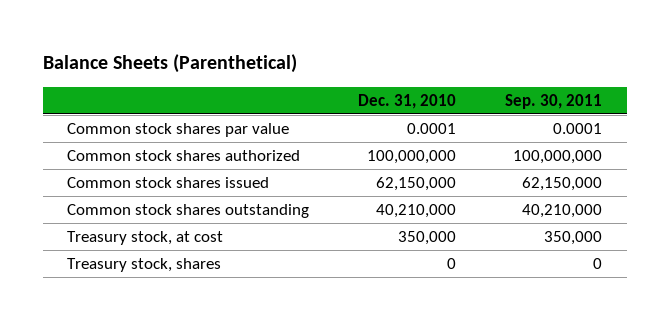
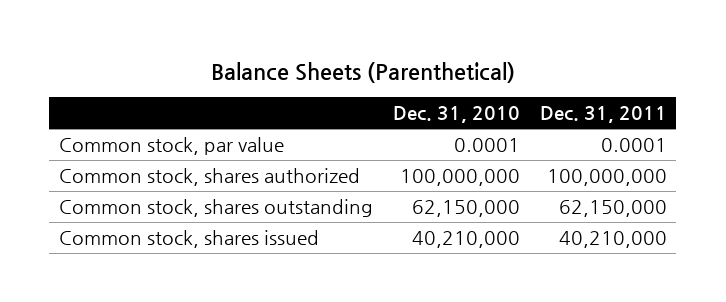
- | Dec. 31, 2010 | Sep. 30, 2011
+ | Dec. 31, 2010 | Dec. 31, 2011
- Common stock shares par value | 0.0001 | 0.0001
- Common stock shares authorized | 100,000,000 | 100,000,000
- Common stock shares issued | 62,150,000 | 62,150,000
- Common stock shares outstanding | 40,210,000 | 40,210,000
- Treasury stock, at cost | 350,000 | 350,000
- Treasury stock, shares | 0 | 0
+ Common stock, par value | 0.0001 | 0.0001
+ Common stock, shares authorized | 100,000,000 | 100,000,000
+ Common stock, shares outstanding | 62,150,000 | 62,150,000
+ Common stock, shares issued | 40,210,000 | 40,210,000

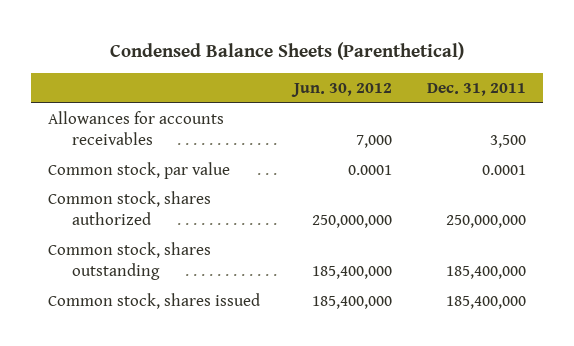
- Balance Sheets (Parenthetical)
+ Condensed Balance Sheets (Parenthetical)
- | Dec. 31, 2010 | Dec. 31, 2011
+ | Jun. 30, 2012 | Dec. 31, 2011
+ Allowances for accounts receivables | 7,000 | 3,500
- Common stock, shares authorized | 100,000,000 | 100,000,000
- Common stock, shares outstanding | 62,150,000 | 62,150,000
- Common stock, shares issued | 40,210,000 | 40,210,000
+ Common stock, shares authorized | 250,000,000 | 250,000,000
+ Common stock, shares outstanding | 185,400,000 | 185,400,000
+ Common stock, shares issued | 185,400,000 | 185,400,000

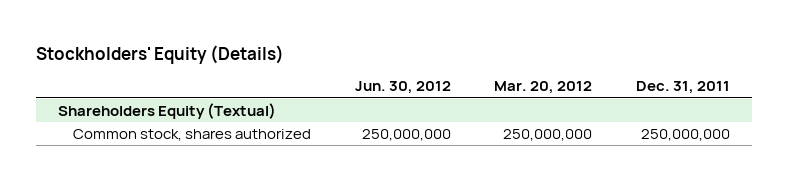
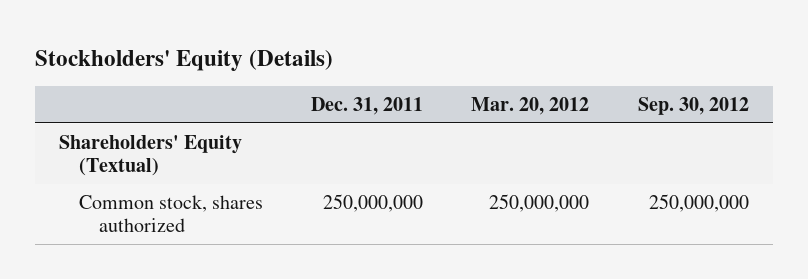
- | Jun. 30, 2012 | Mar. 20, 2012 | Dec. 31, 2011
+ | Dec. 31, 2011 | Mar. 20, 2012 | Sep. 30, 2012
- Shareholders Equity (Textual)
+ Shareholders' Equity (Textual)

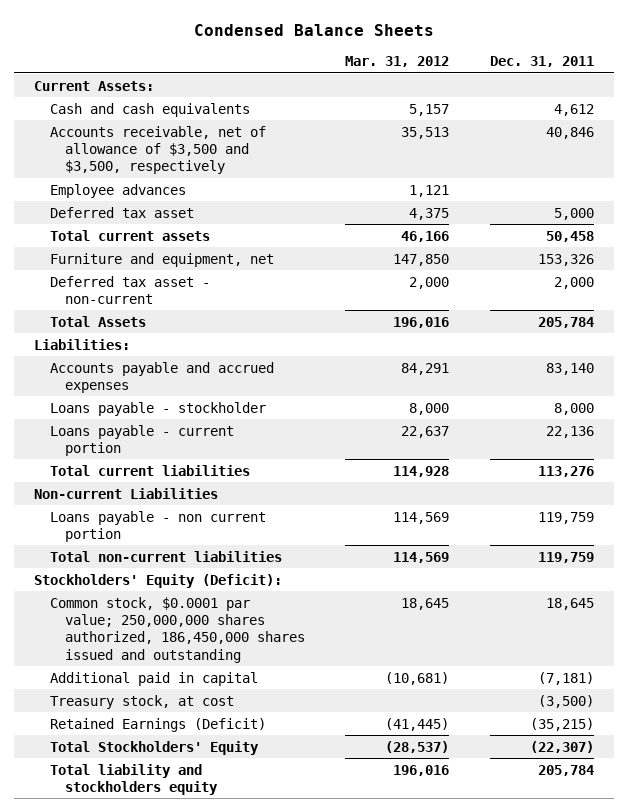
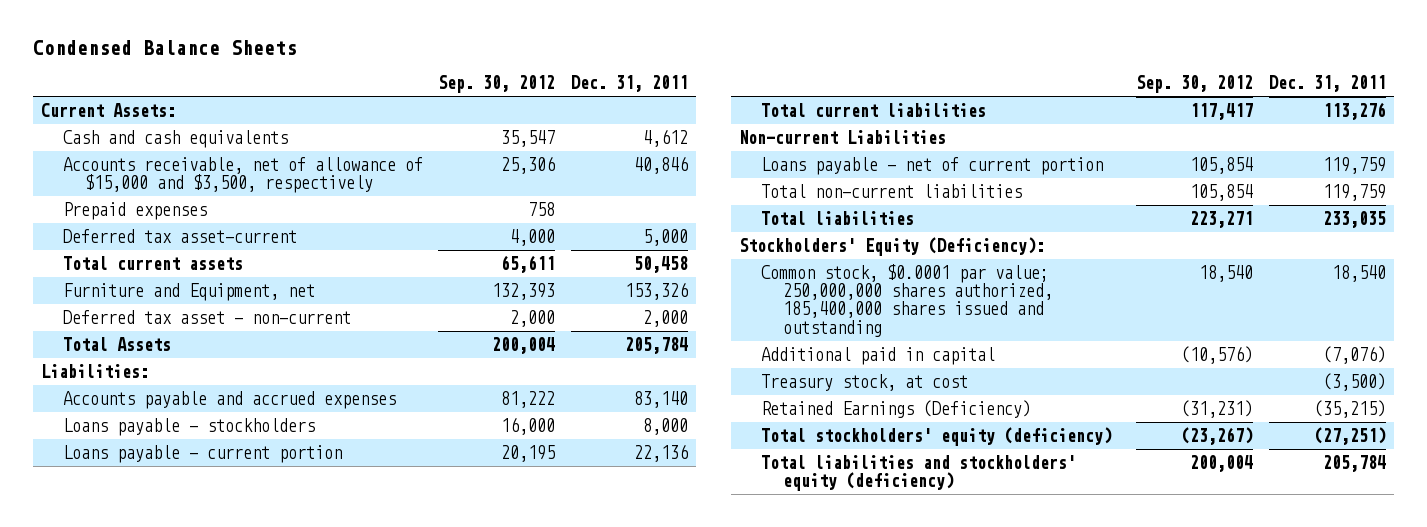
- | Mar. 31, 2012 | Dec. 31, 2011
+ | Sep. 30, 2012 | Dec. 31, 2011
- Accounts receivable, net of allowance of $3,500 and $3,500, respectively | 35,513 | 40,846
- Employee advances | 1,121 |
- Deferred tax asset | 4,375 | 5,000
+ Accounts receivable, net of allowance of $15,000 and $3,500, respectively | 25,306 | 40,846
+ Prepaid expenses | 758 |
+ Deferred tax asset-current | 4,000 | 5,000
- Furniture and equipment, net | 147,850 | 153,326
+ Furniture and Equipment, net | 132,393 | 153,326
- Loans payable - stockholder | 8,000 | 8,000
+ Loans payable - stockholders | 16,000 | 8,000
- Loans payable - non current portion | 114,569 | 119,759
+ Loans payable - net of current portion | 105,854 | 119,759
- Stockholders' Equity (Deficit):
- Common stock, $0.0001 par value; 250,000,000 shares authorized, 186,450,000 shares issued and outstanding | 18,645 | 18,645
- Additional paid in capital | (10,681) | (7,181)
+ Total liabilities | 223,271 | 233,035
+ Stockholders' Equity (Deficiency):
+ Common stock, $0.0001 par value; 250,000,000 shares authorized, 185,400,000 shares issued and outstanding | 18,540 | 18,540
+ Additional paid in capital | (10,576) | (7,076)
- Retained Earnings (Deficit) | (41,445) | (35,215)
- Total Stockholders' Equity | (28,537) | (22,307)
- Total liability and stockholders equity | 196,016 | 205,784
+ Retained Earnings (Deficiency) | (31,231) | (35,215)
+ Total stockholders' equity (deficiency) | (23,267) | (27,251)
+ Total liabilities and stockholders' equity (deficiency) | 200,004 | 205,784

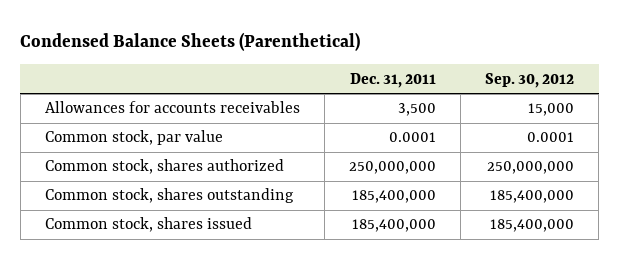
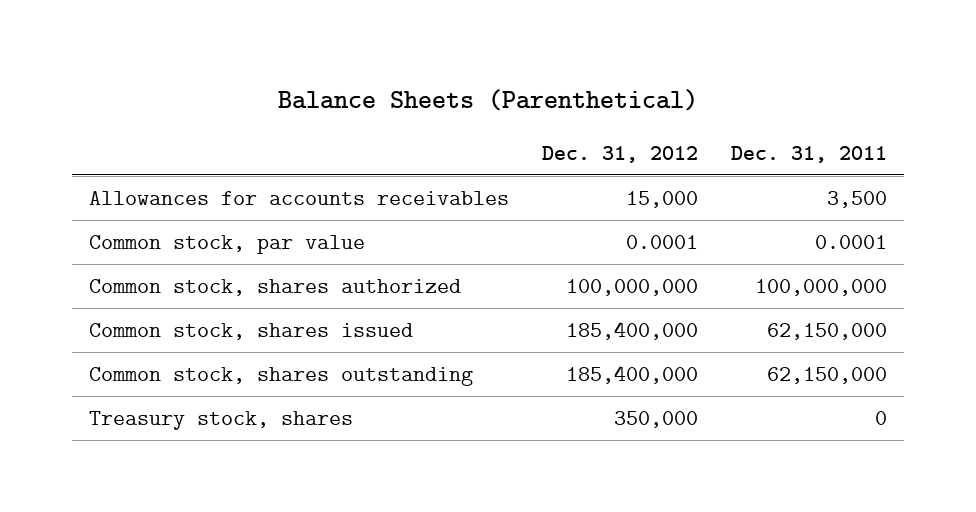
- Condensed Balance Sheets (Parenthetical)
+ Balance Sheets (Parenthetical)
- | Dec. 31, 2011 | Sep. 30, 2012
+ | Dec. 31, 2012 | Dec. 31, 2011
- Common stock, shares authorized | 250,000,000 | 250,000,000
- Common stock, shares outstanding | 185,400,000 | 185,400,000
- Common stock, shares issued | 185,400,000 | 185,400,000
+ Common stock, shares authorized | 100,000,000 | 100,000,000
+ Common stock, shares issued | 185,400,000 | 62,150,000
+ Common stock, shares outstanding | 185,400,000 | 62,150,000
+ Treasury stock, shares | 350,000 | 0

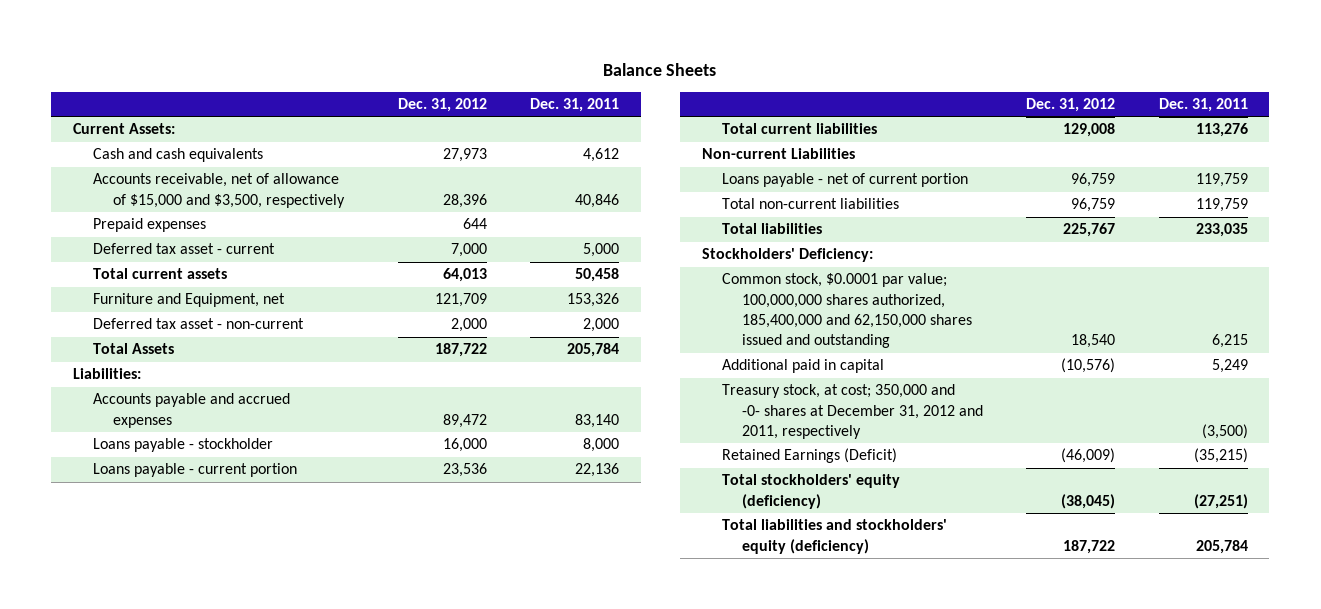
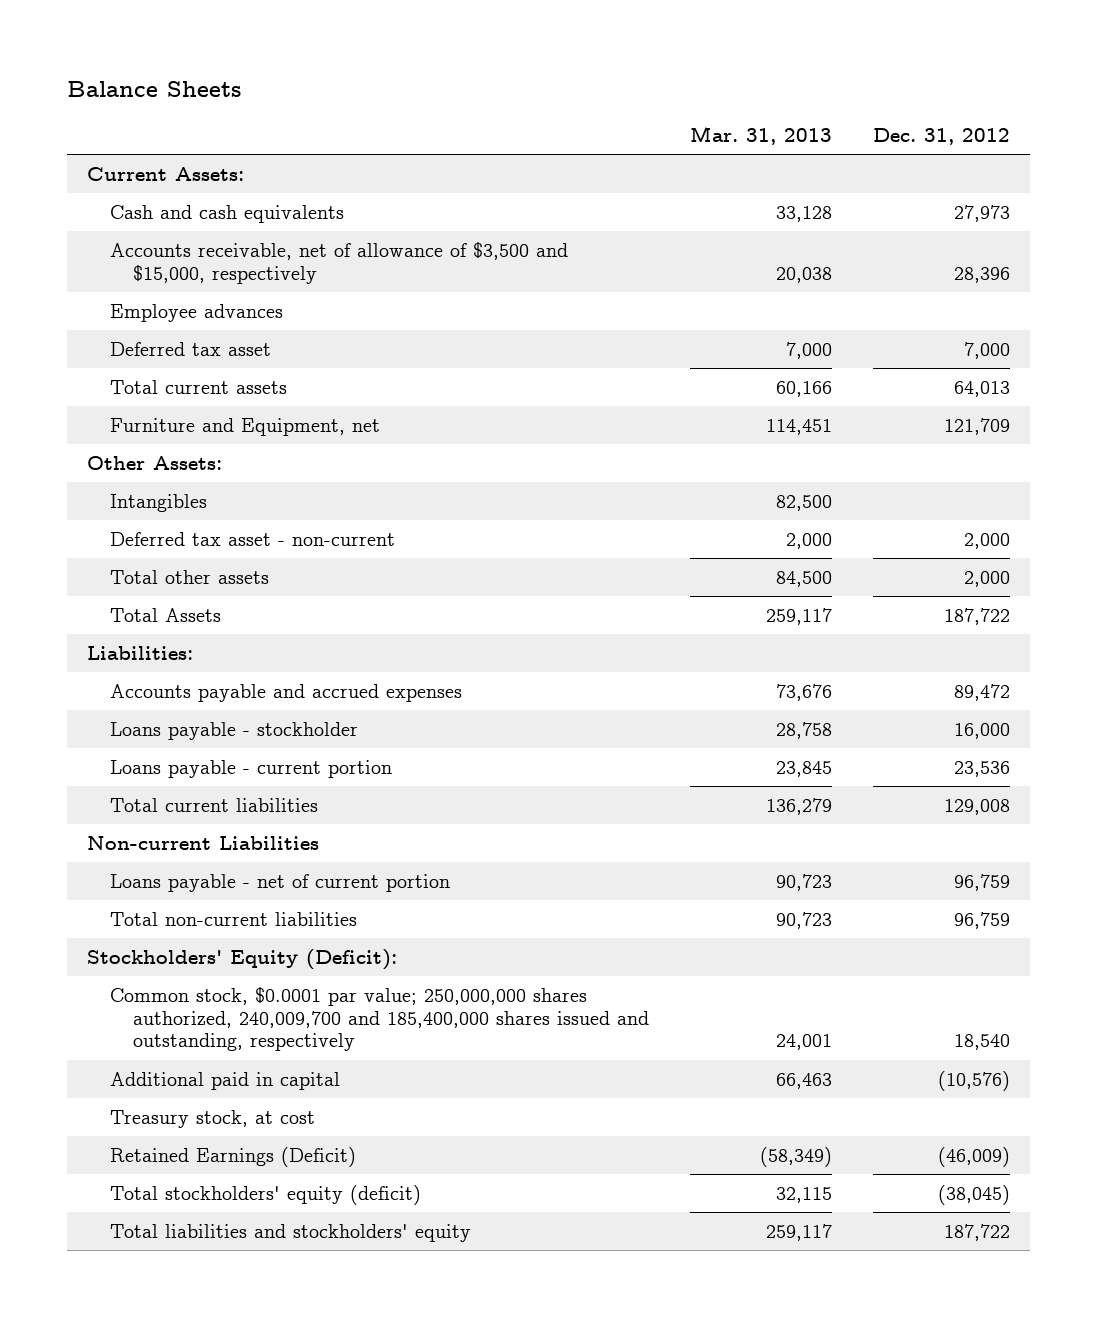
- | Dec. 31, 2012 | Dec. 31, 2011
+ | Mar. 31, 2013 | Dec. 31, 2012
- Accounts receivable, net of allowance of $15,000 and $3,500, respectively | 28,396 | 40,846
- Prepaid expenses | 644 |
- Deferred tax asset - current | 7,000 | 5,000
+ Accounts receivable, net of allowance of $3,500 and $15,000, respectively | 20,038 | 28,396
+ Employee advances
+ Deferred tax asset | 7,000 | 7,000
+ Other Assets:
+ Intangibles | 82,500 |
+ Total other assets | 84,500 | 2,000
- Total liabilities | 225,767 | 233,035
- Stockholders' Deficiency:
- Common stock, $0.0001 par value; 100,000,000 shares authorized, 185,400,000 and 62,150,000 shares issued and outstanding | 18,540 | 6,215
+ Stockholders' Equity (Deficit):
+ Common stock, $0.0001 par value; 250,000,000 shares authorized, 240,009,700 and 185,400,000 shares issued and outstanding, respectively | 24,001 | 18,540
- Treasury stock, at cost; 350,000 and -0- shares at December 31, 2012 and 2011, respectively | | (3,500)
+ Treasury stock, at cost
- Total stockholders' equity (deficiency) | (38,045) | (27,251)
- Total liabilities and stockholders' equity (deficiency) | 187,722 | 205,784
+ Total stockholders' equity (deficit) | 32,115 | (38,045)
+ Total liabilities and stockholders' equity | 259,117 | 187,722

